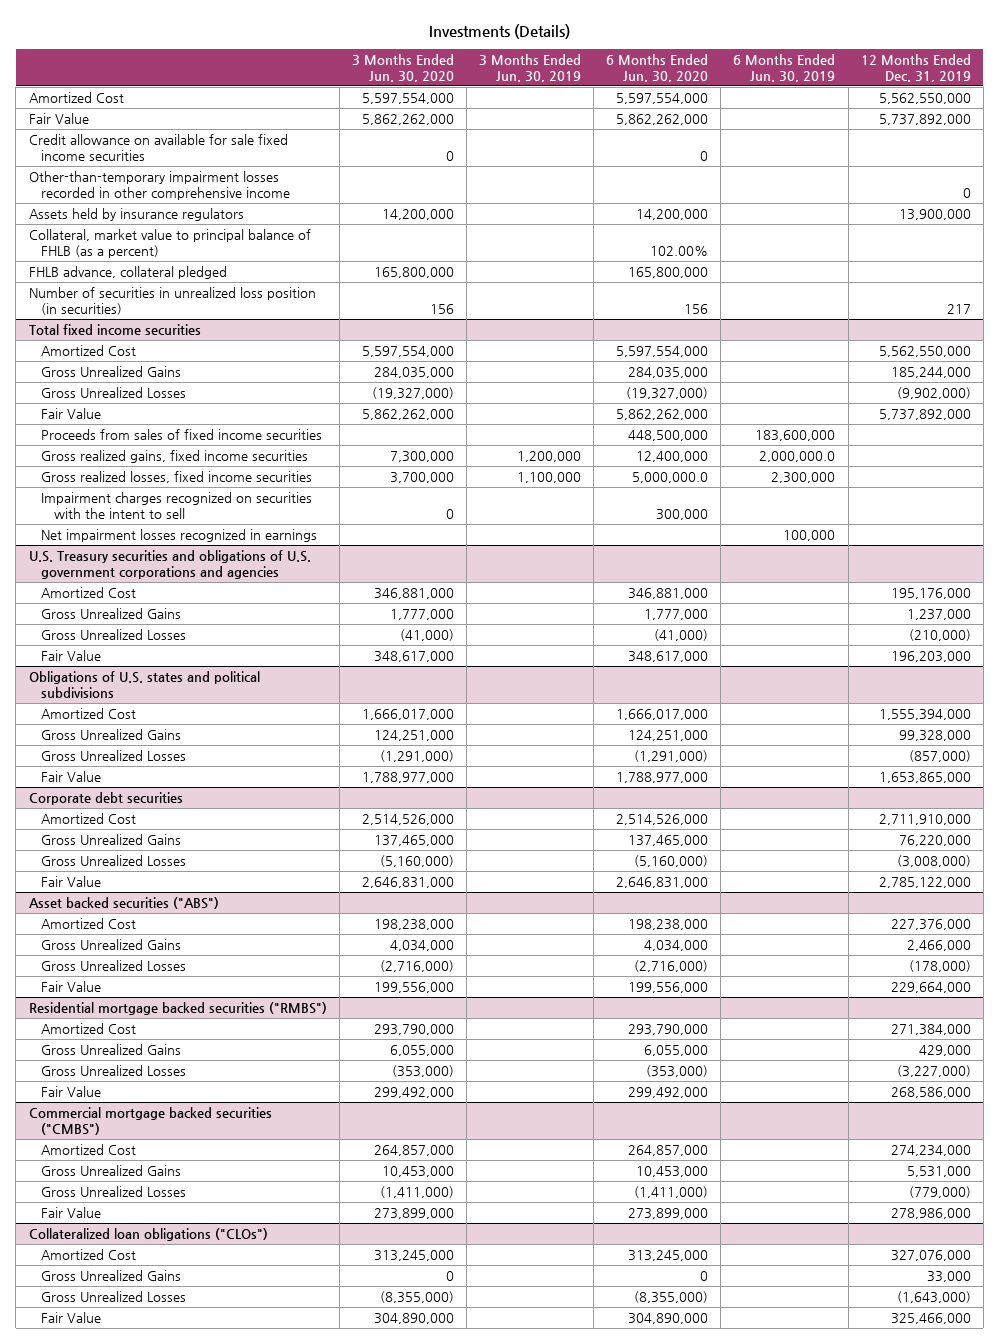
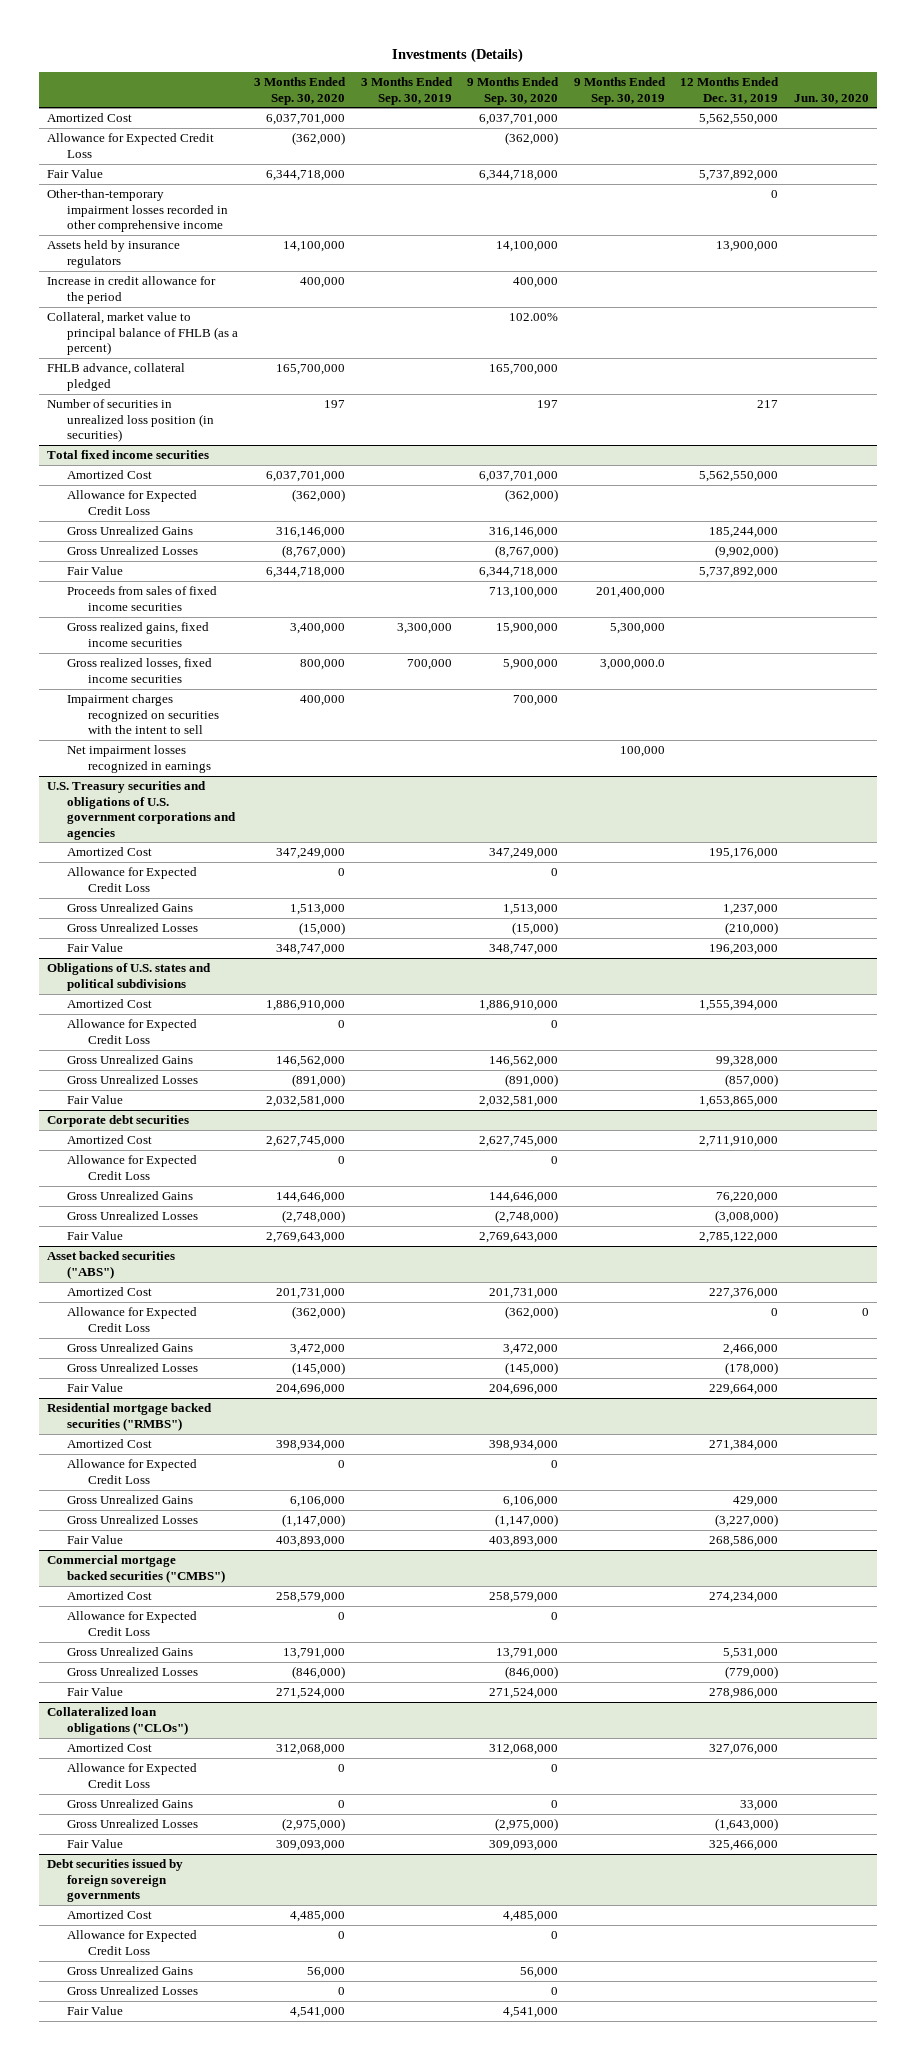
- | 3 Months Ended Jun. 30, 2020 | 3 Months Ended Jun. 30, 2019 | 6 Months Ended Jun. 30, 2020 | 6 Months Ended Jun. 30, 2019 | 12 Months Ended Dec. 31, 2019
+ | 3 Months Ended Sep. 30, 2020 | 3 Months Ended Sep. 30, 2019 | 9 Months Ended Sep. 30, 2020 | 9 Months Ended Sep. 30, 2019 | 12 Months Ended Dec. 31, 2019 | Jun. 30, 2020
+ Allowance for Expected Credit Loss | (362,000) | | (362,000) | | |
- Credit allowance on available for sale fixed income securities | 0 | | 0 | |
+ Increase in credit allowance for the period | 400,000 | | 400,000 | | |
@ Total fixed income securities
+ Allowance for Expected Credit Loss | (362,000) | | (362,000) | | |
@ U.S. Treasury securities and obligations of U.S. government corporations and agencies
+ Allowance for Expected Credit Loss | 0 | | 0 | | |
@ Obligations of U.S. states and political subdivisions
+ Allowance for Expected Credit Loss | 0 | | 0 | | |
@ Corporate debt securities
+ Allowance for Expected Credit Loss | 0 | | 0 | | |
@ Asset backed securities ("ABS")
+ Allowance for Expected Credit Loss | (362,000) | | (362,000) | | 0 | 0
@ Residential mortgage backed securities ("RMBS")
+ Allowance for Expected Credit Loss | 0 | | 0 | | |
@ Commercial mortgage backed securities ("CMBS")
+ Allowance for Expected Credit Loss | 0 | | 0 | | |
@ Collateralized loan obligations ("CLOs")
+ Allowance for Expected Credit Loss | 0 | | 0 | | |
+ Debt securities issued by foreign sovereign governments
+ Amortized Cost | 4,485,000 | | 4,485,000 | | |
+ Allowance for Expected Credit Loss | 0 | | 0 | | |
+ Gross Unrealized Gains | 56,000 | | 56,000 | | |
+ Gross Unrealized Losses | 0 | | 0 | | |
+ Fair Value | 4,541,000 | | 4,541,000 | | |

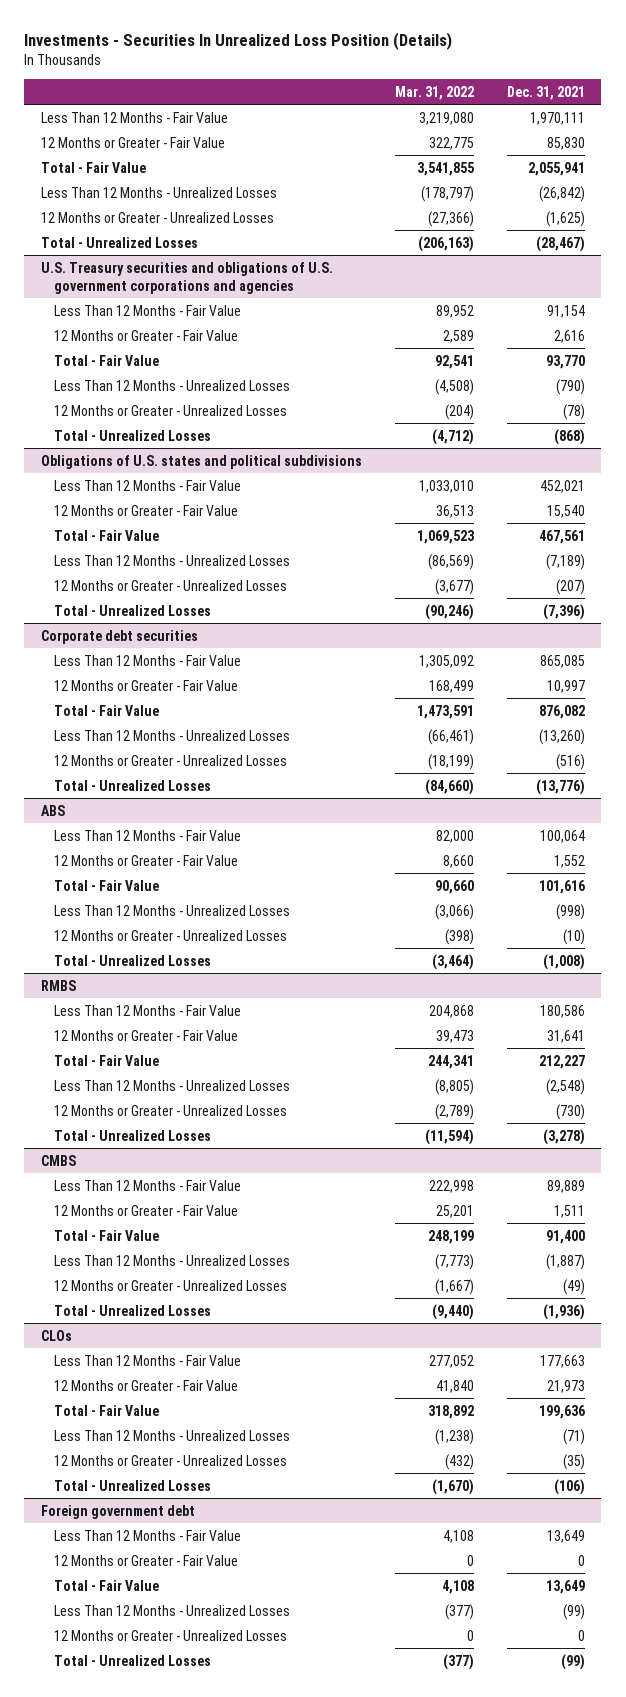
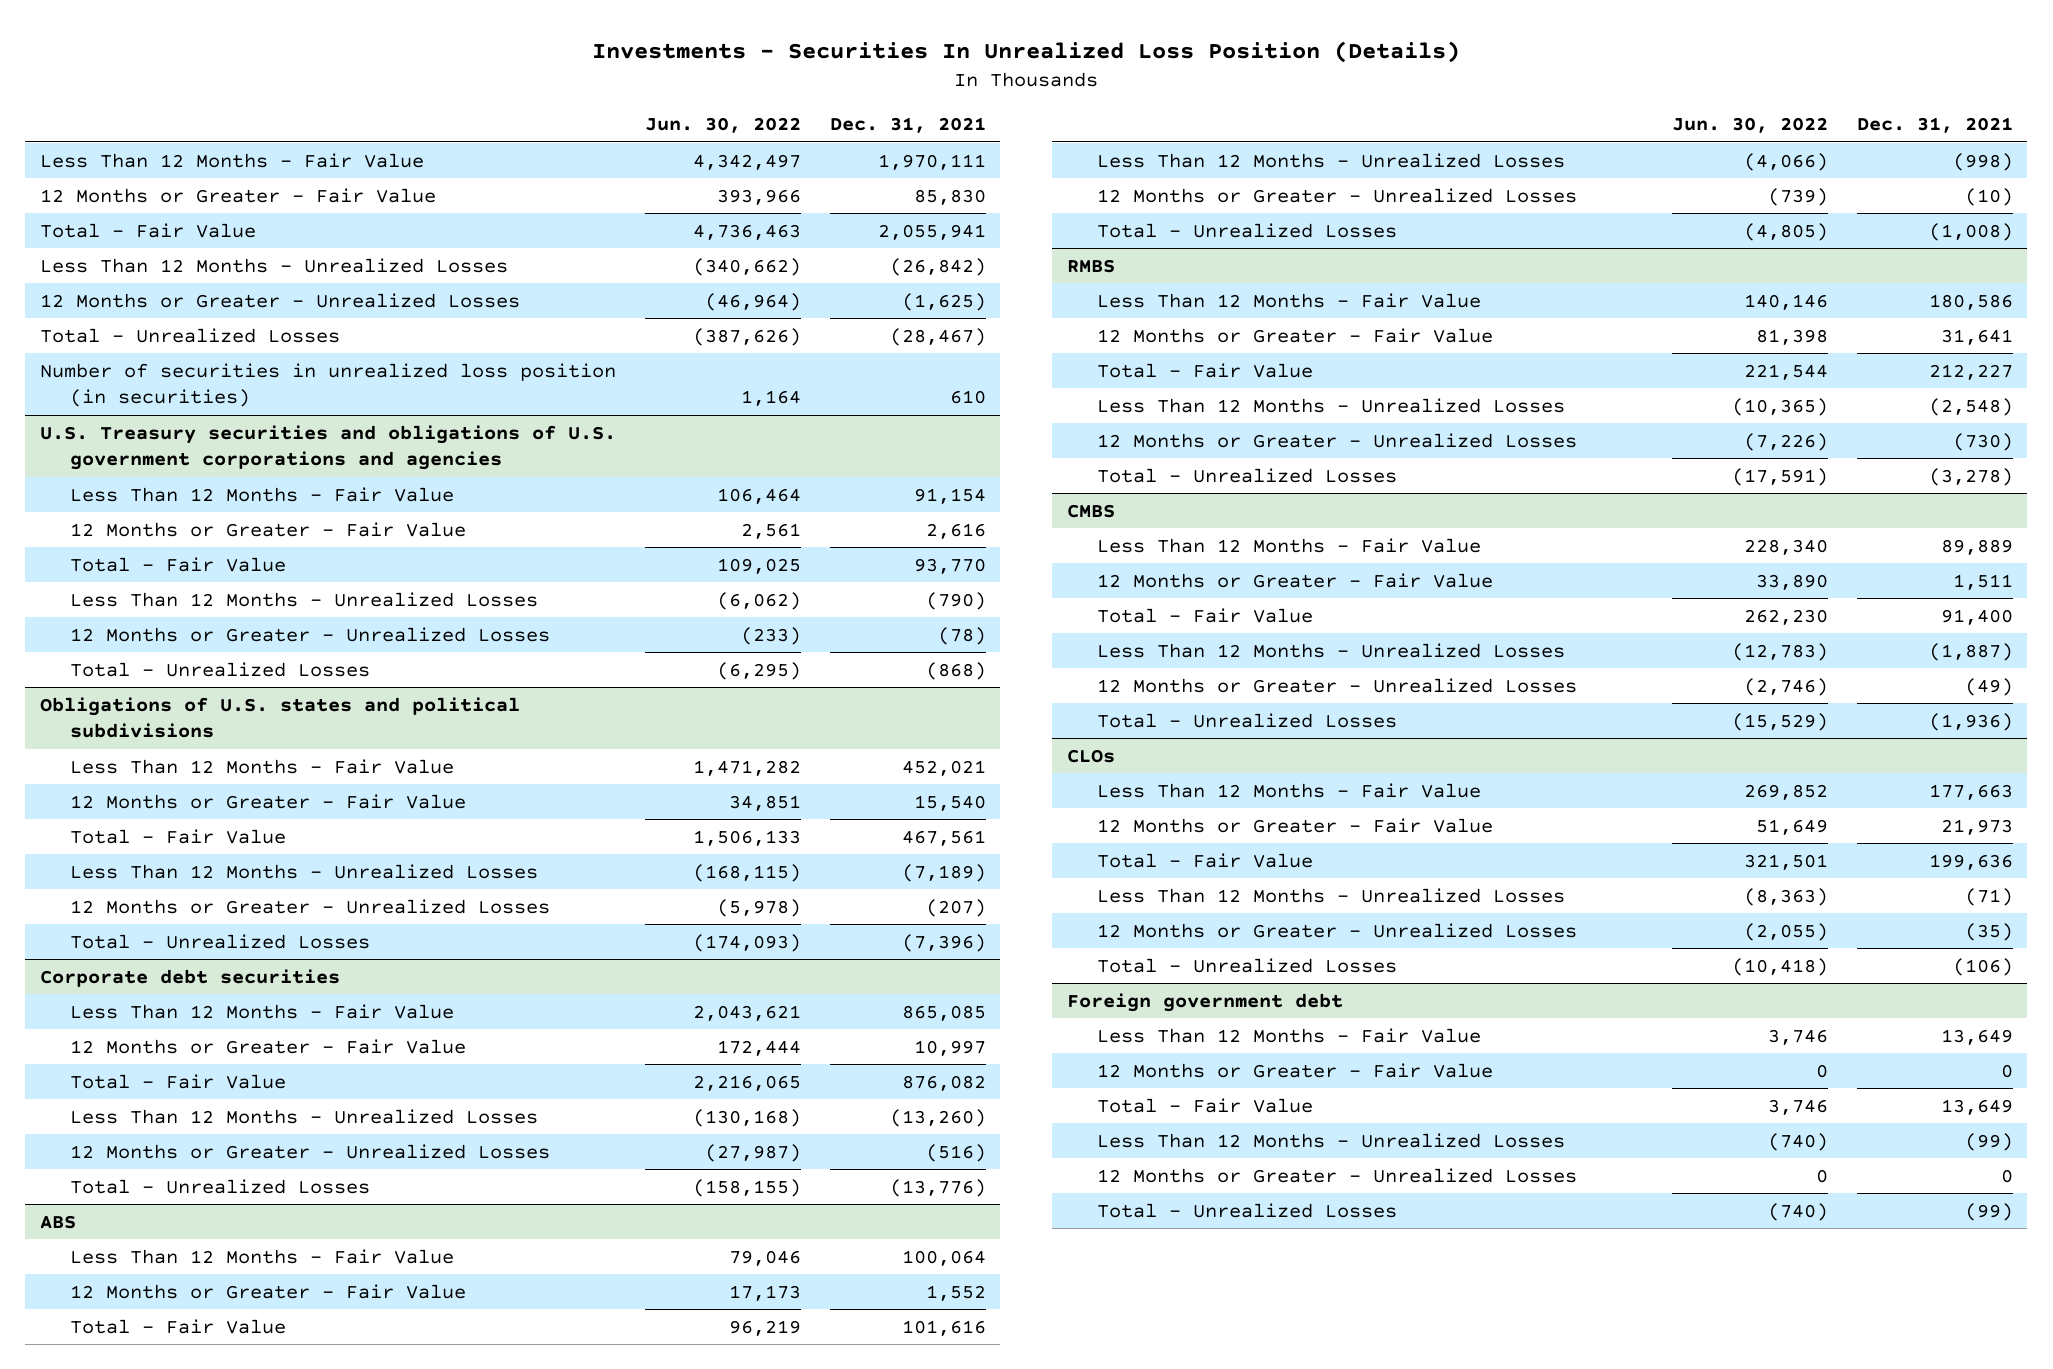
- | Mar. 31, 2022 | Dec. 31, 2021
+ | Jun. 30, 2022 | Dec. 31, 2021
+ Number of securities in unrealized loss position (in securities) | 1,164 | 610

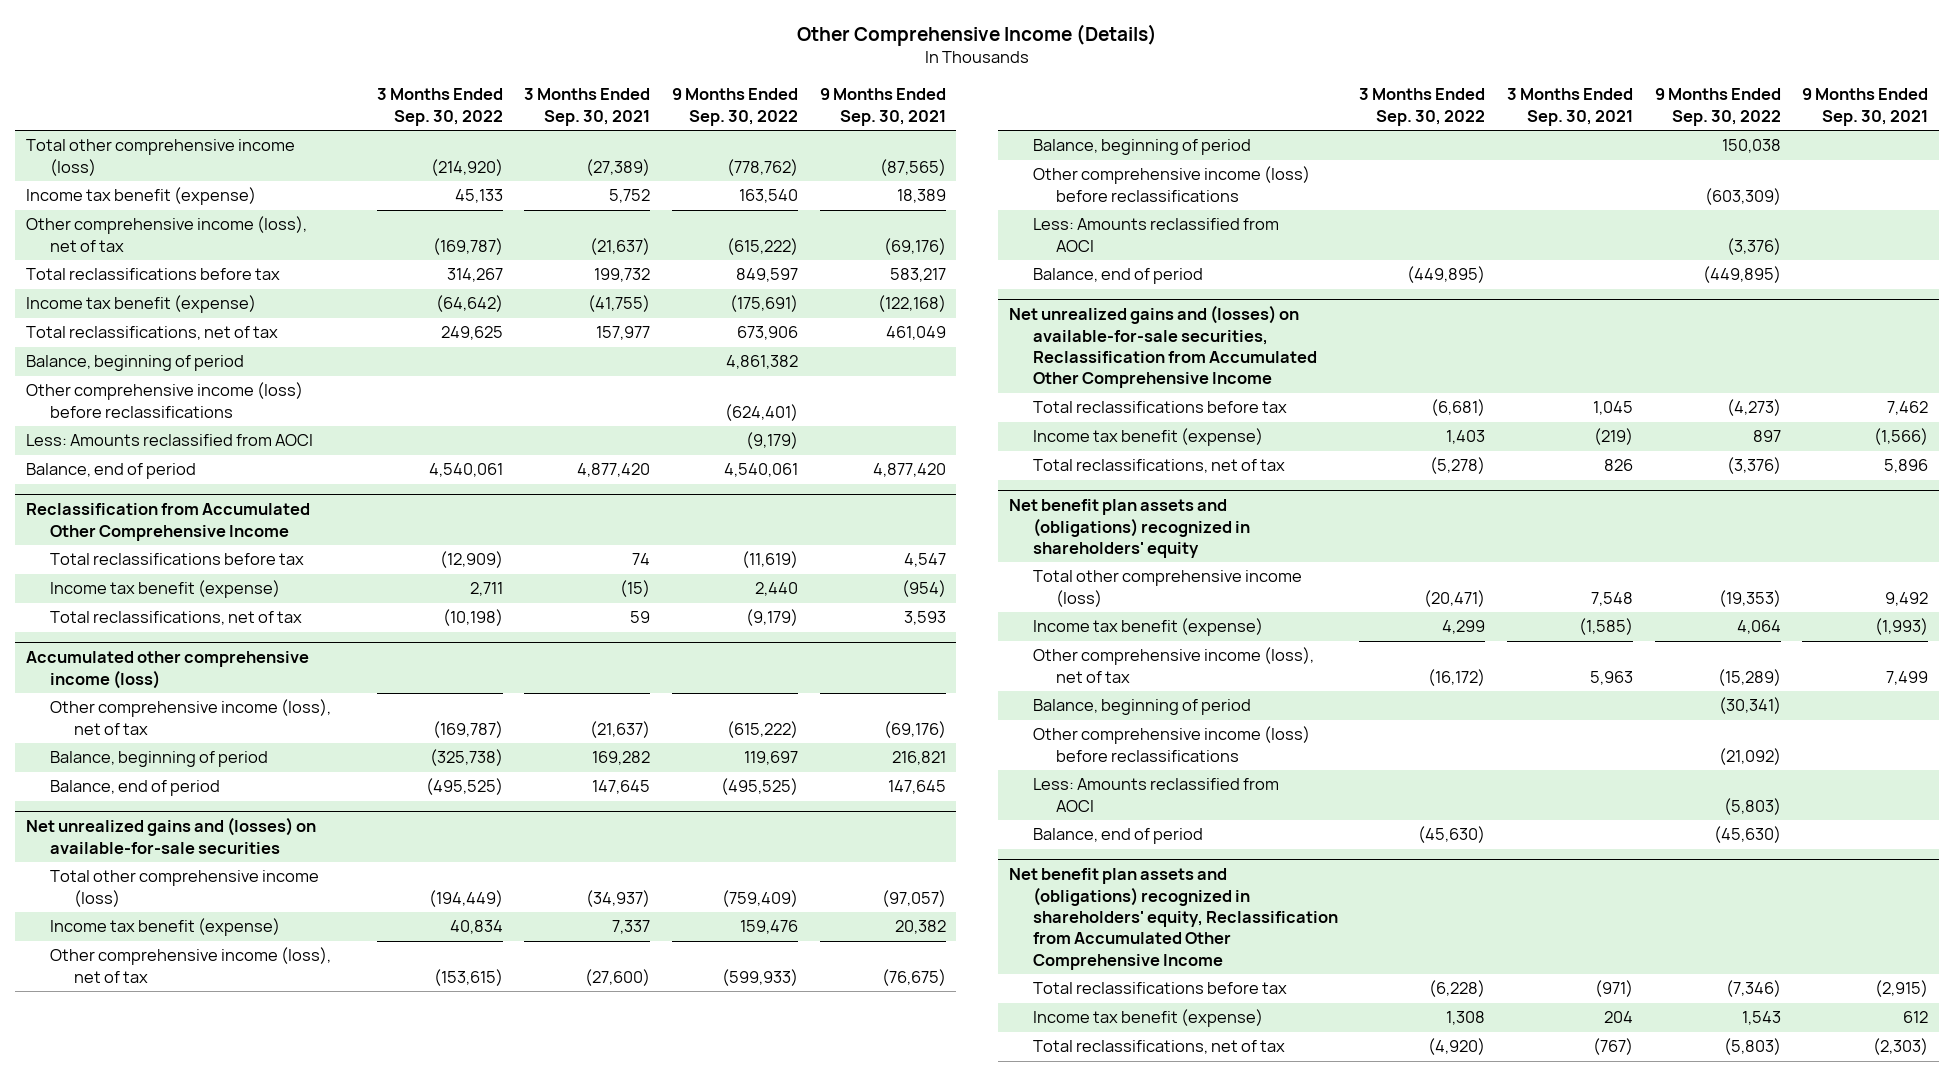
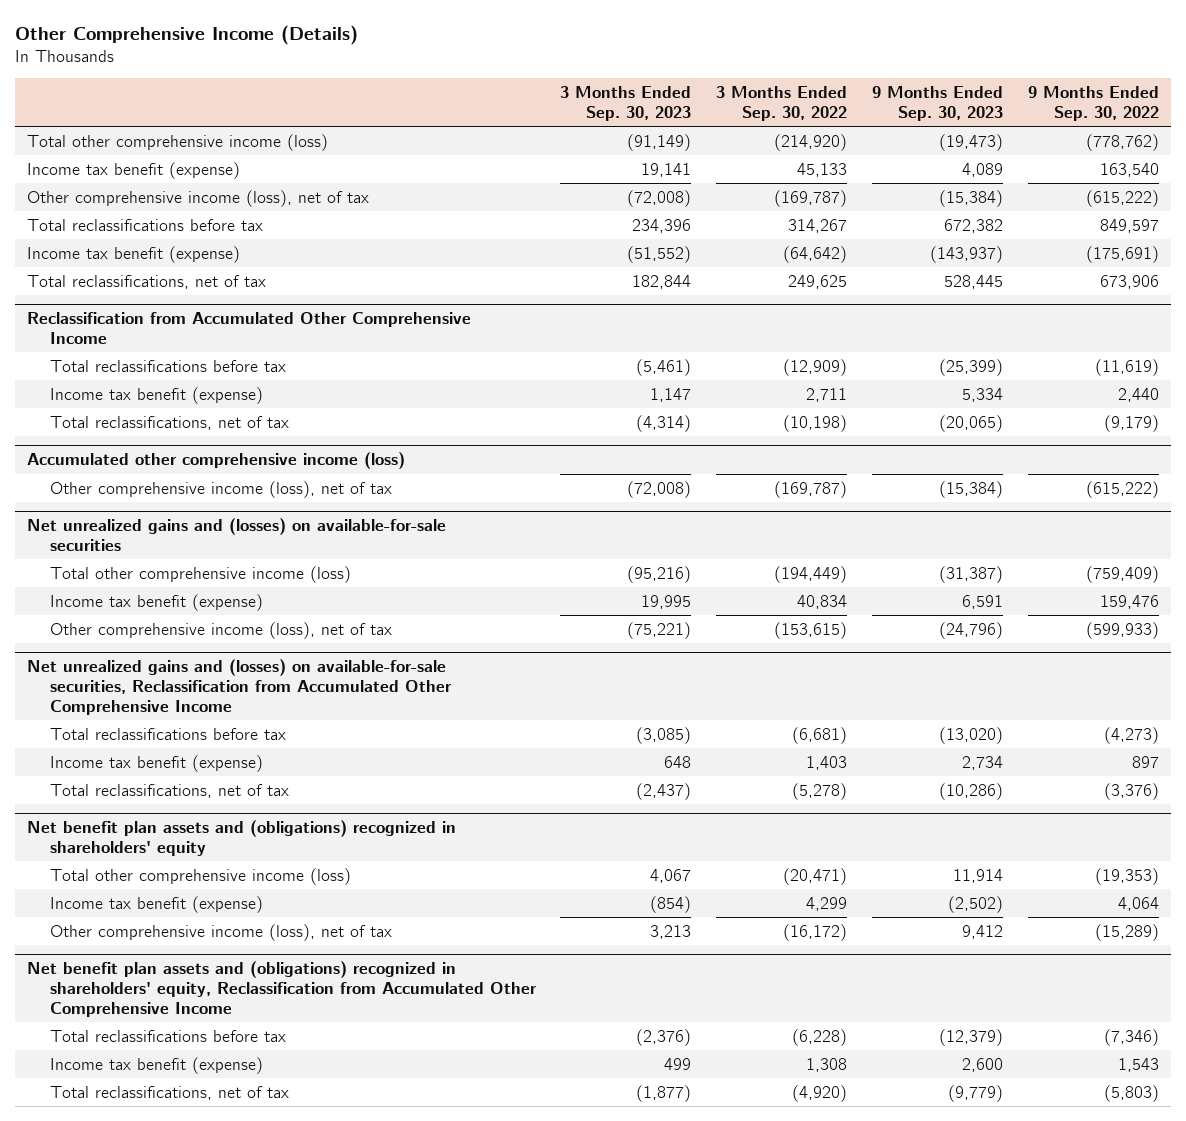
- | 3 Months Ended Sep. 30, 2022 | 3 Months Ended Sep. 30, 2021 | 9 Months Ended Sep. 30, 2022 | 9 Months Ended Sep. 30, 2021
+ | 3 Months Ended Sep. 30, 2023 | 3 Months Ended Sep. 30, 2022 | 9 Months Ended Sep. 30, 2023 | 9 Months Ended Sep. 30, 2022
- Balance, beginning of period | | | 4,861,382 |
- Other comprehensive income (loss) before reclassifications | | | (624,401) |
- Less: Amounts reclassified from AOCI | | | (9,179) |
- Balance, end of period | 4,540,061 | 4,877,420 | 4,540,061 | 4,877,420
@ Accumulated other comprehensive income (loss)
- Balance, beginning of period | (325,738) | 169,282 | 119,697 | 216,821
- Balance, end of period | (495,525) | 147,645 | (495,525) | 147,645
@ Net unrealized gains and (losses) on available-for-sale securities
- Balance, beginning of period | | | 150,038 |
- Other comprehensive income (loss) before reclassifications | | | (603,309) |
- Less: Amounts reclassified from AOCI | | | (3,376) |
- Balance, end of period | (449,895) | | (449,895) |
@ Net benefit plan assets and (obligations) recognized in shareholders' equity
- Balance, beginning of period | | | (30,341) |
- Other comprehensive income (loss) before reclassifications | | | (21,092) |
- Less: Amounts reclassified from AOCI | | | (5,803) |
- Balance, end of period | (45,630) | | (45,630) |

